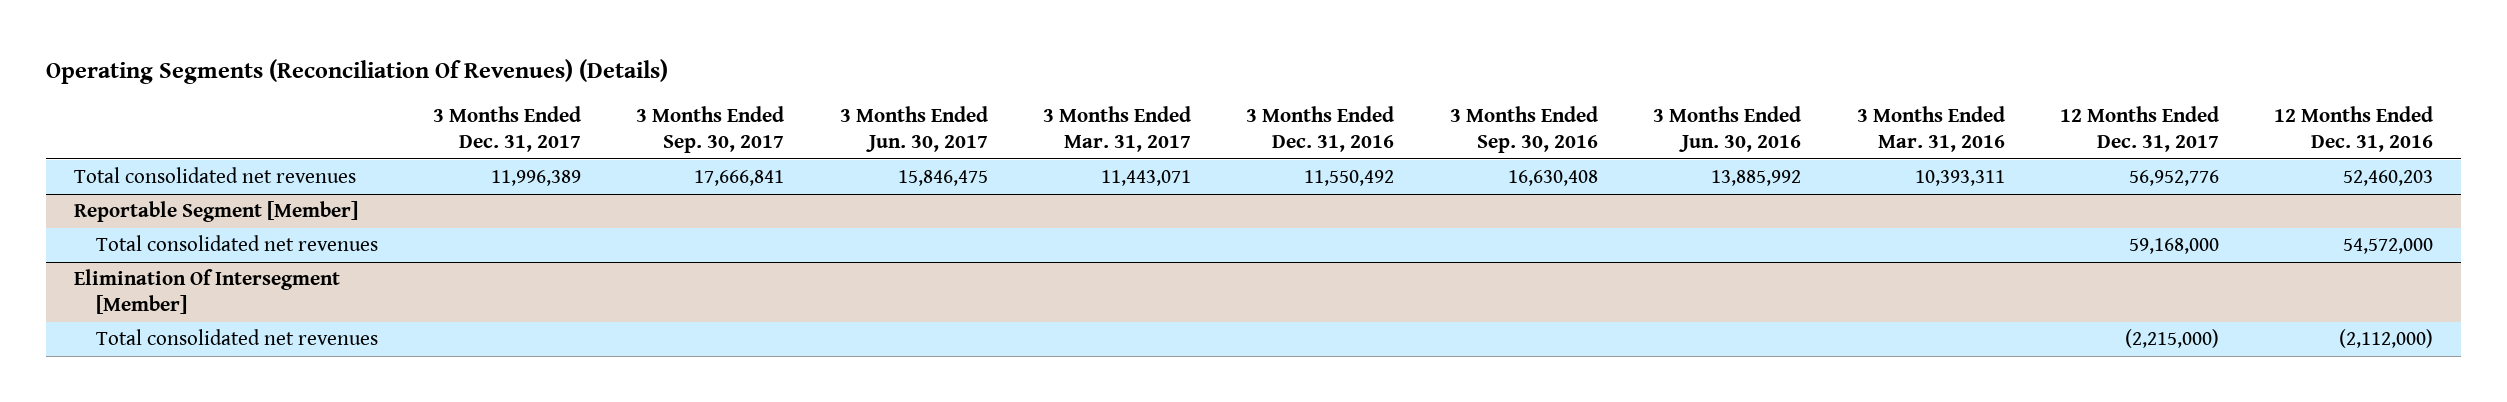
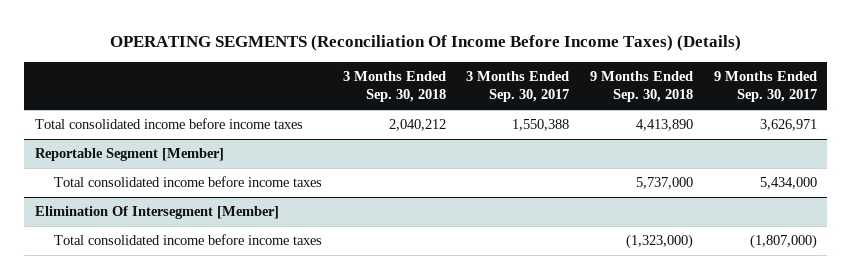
- Operating Segments (Reconciliation Of Revenues) (Details)
+ OPERATING SEGMENTS (Reconciliation Of Income Before Income Taxes) (Details)
- | 3 Months Ended Dec. 31, 2017 | 3 Months Ended Sep. 30, 2017 | 3 Months Ended Jun. 30, 2017 | 3 Months Ended Mar. 31, 2017 | 3 Months Ended Dec. 31, 2016 | 3 Months Ended Sep. 30, 2016 | 3 Months Ended Jun. 30, 2016 | 3 Months Ended Mar. 31, 2016 | 12 Months Ended Dec. 31, 2017 | 12 Months Ended Dec. 31, 2016
+ | 3 Months Ended Sep. 30, 2018 | 3 Months Ended Sep. 30, 2017 | 9 Months Ended Sep. 30, 2018 | 9 Months Ended Sep. 30, 2017
- Total consolidated net revenues | 11,996,389 | 17,666,841 | 15,846,475 | 11,443,071 | 11,550,492 | 16,630,408 | 13,885,992 | 10,393,311 | 56,952,776 | 52,460,203
+ Total consolidated income before income taxes | 2,040,212 | 1,550,388 | 4,413,890 | 3,626,971
@ Reportable Segment [Member]
- Total consolidated net revenues | | | | | | | | | 59,168,000 | 54,572,000
+ Total consolidated income before income taxes | | | 5,737,000 | 5,434,000
@ Elimination Of Intersegment [Member]
- Total consolidated net revenues | | | | | | | | | (2,215,000) | (2,112,000)
+ Total consolidated income before income taxes | | | (1,323,000) | (1,807,000)

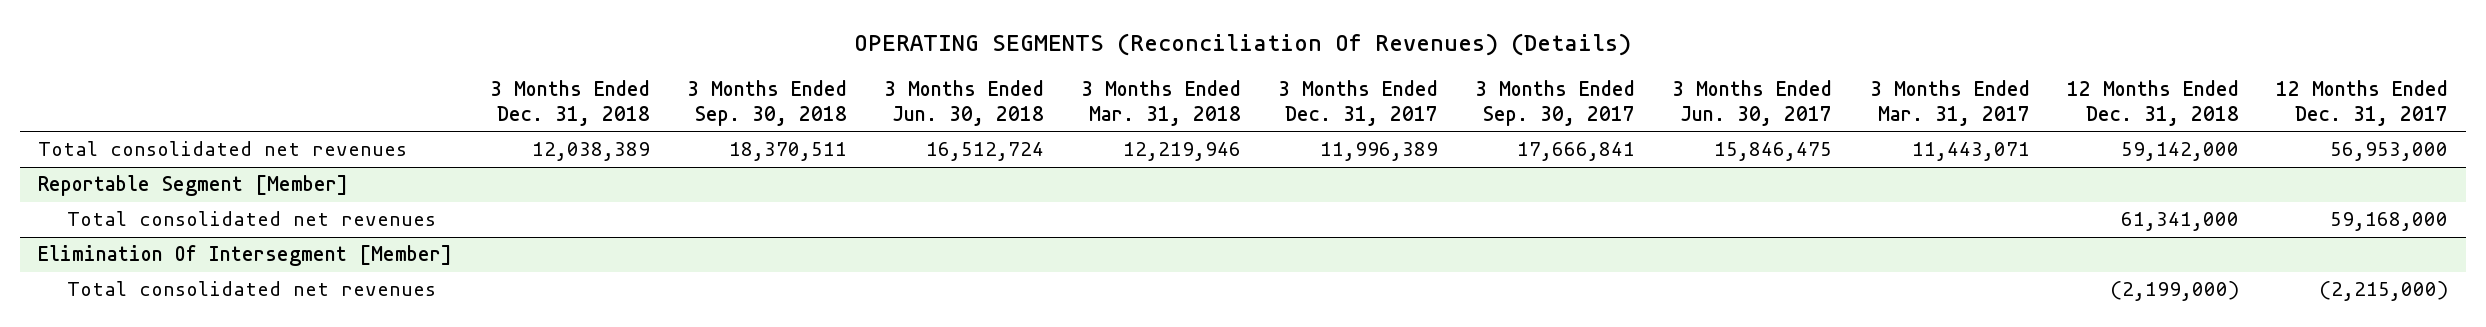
- OPERATING SEGMENTS (Reconciliation Of Income Before Income Taxes) (Details)
+ OPERATING SEGMENTS (Reconciliation Of Revenues) (Details)
- | 3 Months Ended Sep. 30, 2018 | 3 Months Ended Sep. 30, 2017 | 9 Months Ended Sep. 30, 2018 | 9 Months Ended Sep. 30, 2017
+ | 3 Months Ended Dec. 31, 2018 | 3 Months Ended Sep. 30, 2018 | 3 Months Ended Jun. 30, 2018 | 3 Months Ended Mar. 31, 2018 | 3 Months Ended Dec. 31, 2017 | 3 Months Ended Sep. 30, 2017 | 3 Months Ended Jun. 30, 2017 | 3 Months Ended Mar. 31, 2017 | 12 Months Ended Dec. 31, 2018 | 12 Months Ended Dec. 31, 2017
- Total consolidated income before income taxes | 2,040,212 | 1,550,388 | 4,413,890 | 3,626,971
+ Total consolidated net revenues | 12,038,389 | 18,370,511 | 16,512,724 | 12,219,946 | 11,996,389 | 17,666,841 | 15,846,475 | 11,443,071 | 59,142,000 | 56,953,000
@ Reportable Segment [Member]
- Total consolidated income before income taxes | | | 5,737,000 | 5,434,000
+ Total consolidated net revenues | | | | | | | | | 61,341,000 | 59,168,000
@ Elimination Of Intersegment [Member]
- Total consolidated income before income taxes | | | (1,323,000) | (1,807,000)
+ Total consolidated net revenues | | | | | | | | | (2,199,000) | (2,215,000)

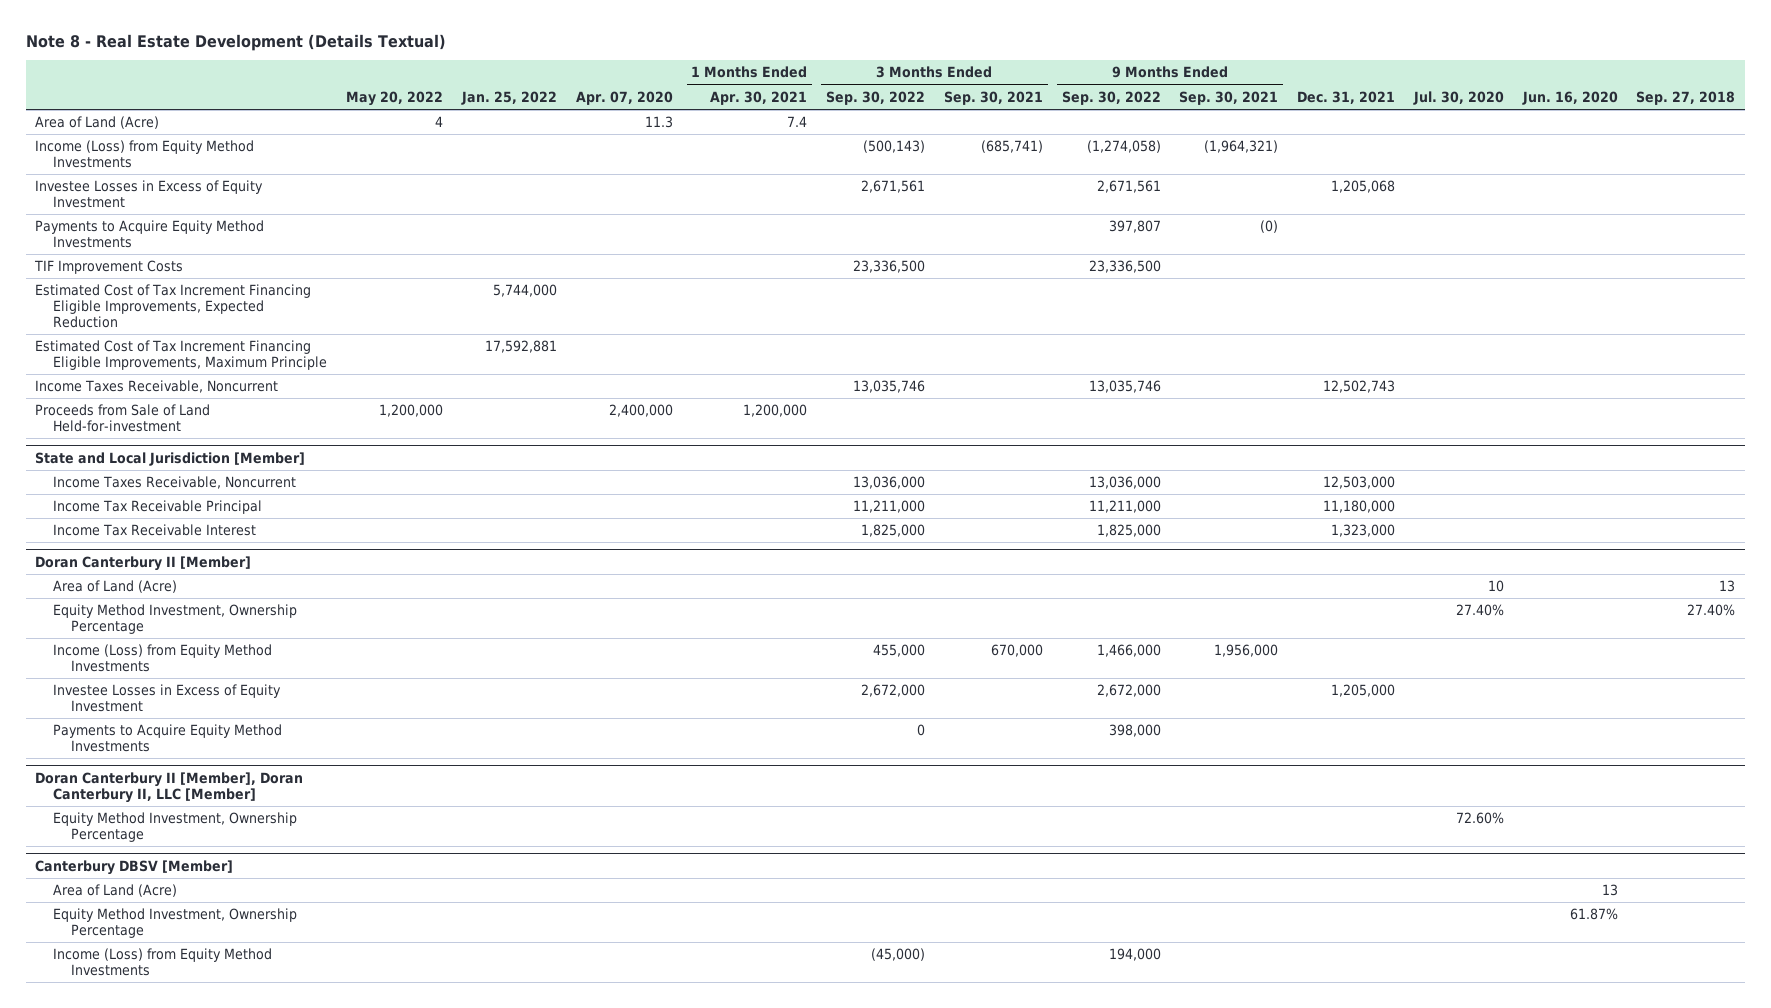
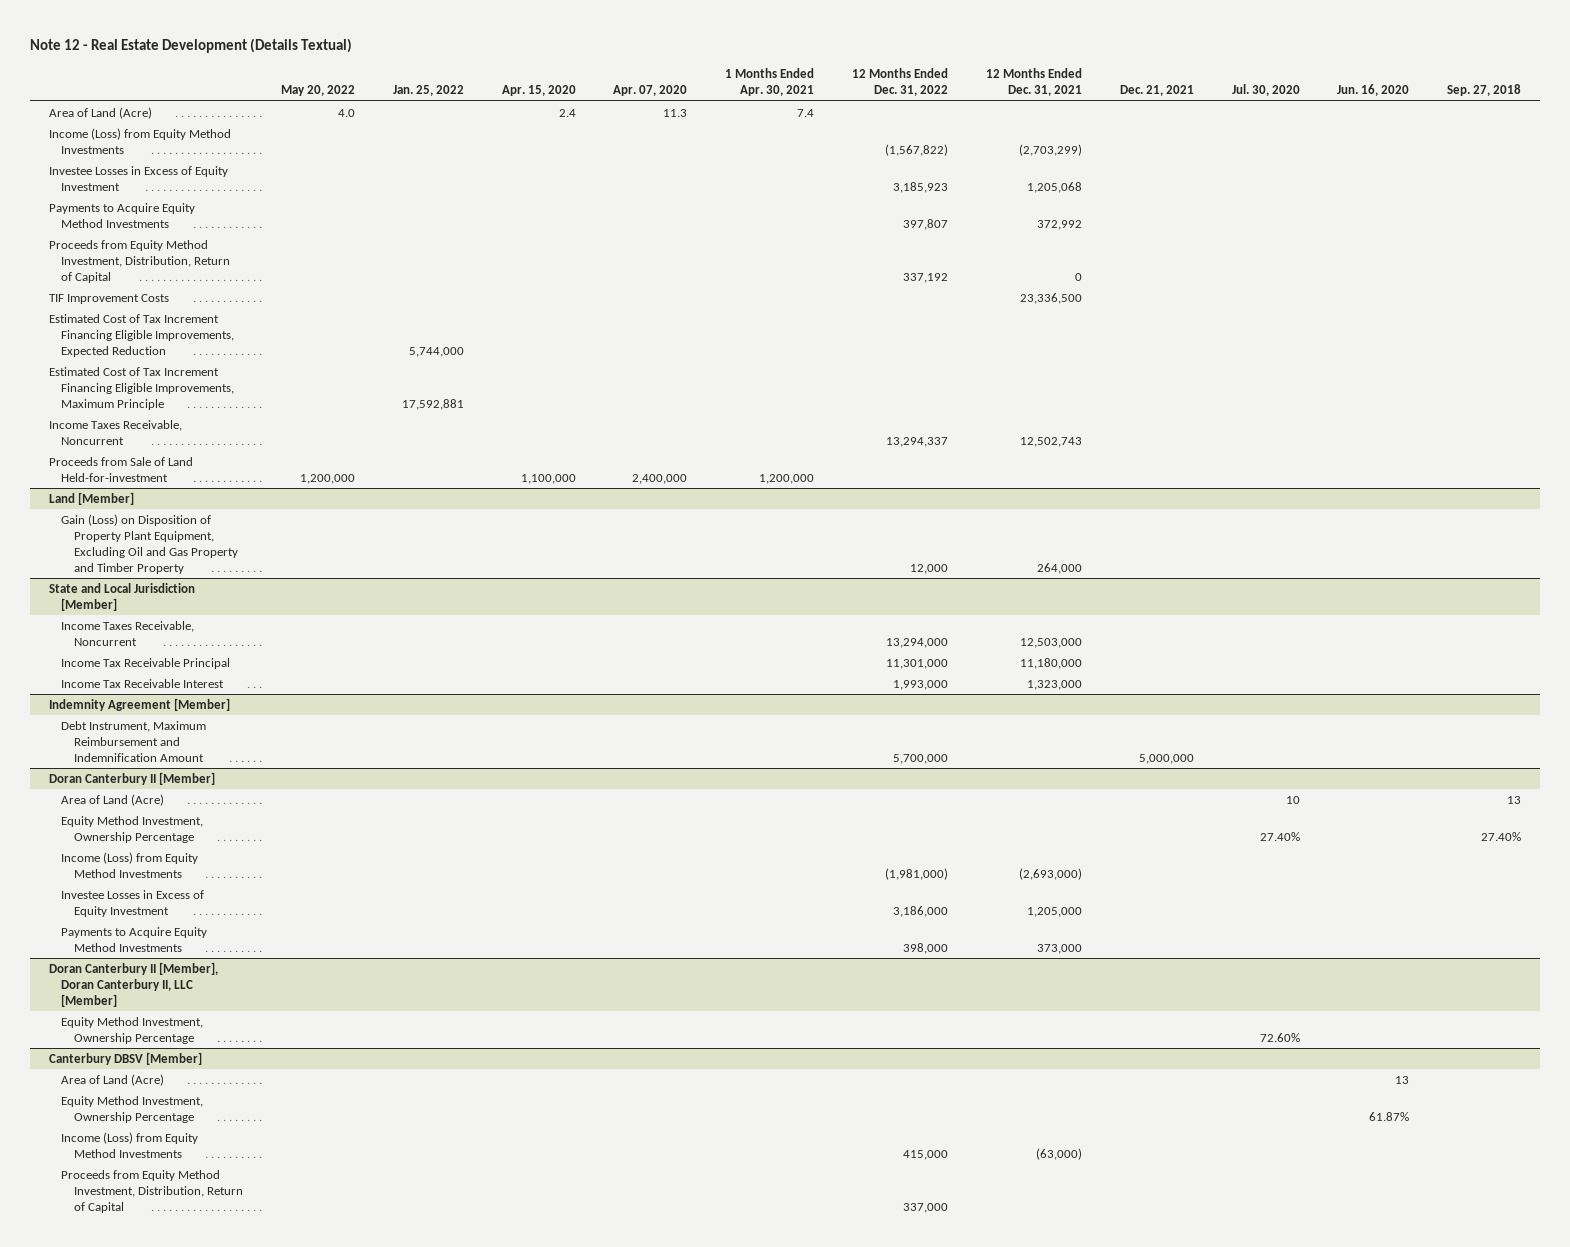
- Note 8 - Real Estate Development (Details Textual)
+ Note 12 - Real Estate Development (Details Textual)
- | May 20, 2022 | Jan. 25, 2022 | Apr. 07, 2020 | 1 Months Ended Apr. 30, 2021 | 3 Months Ended Sep. 30, 2022 | 3 Months Ended Sep. 30, 2021 | 9 Months Ended Sep. 30, 2022 | 9 Months Ended Sep. 30, 2021 | Dec. 31, 2021 | Jul. 30, 2020 | Jun. 16, 2020 | Sep. 27, 2018
+ | May 20, 2022 | Jan. 25, 2022 | Apr. 15, 2020 | Apr. 07, 2020 | 1 Months Ended Apr. 30, 2021 | 12 Months Ended Dec. 31, 2022 | 12 Months Ended Dec. 31, 2021 | Dec. 21, 2021 | Jul. 30, 2020 | Jun. 16, 2020 | Sep. 27, 2018
- Area of Land (Acre) | 4 | | 11.3 | 7.4 | | | | | | | |
+ Area of Land (Acre) | 4.0 | | 2.4 | 11.3 | 7.4 | | | | | |
+ Proceeds from Equity Method Investment, Distribution, Return of Capital | | | | | | 337,192 | 0 | | | |
+ Land [Member]
+ Gain (Loss) on Disposition of Property Plant Equipment, Excluding Oil and Gas Property and Timber Property | | | | | | 12,000 | 264,000 | | | |
+ Indemnity Agreement [Member]
+ Debt Instrument, Maximum Reimbursement and Indemnification Amount | | | | | | 5,700,000 | | 5,000,000 | | |
@ Canterbury DBSV [Member]
+ Proceeds from Equity Method Investment, Distribution, Return of Capital | | | | | | 337,000 | | | | |

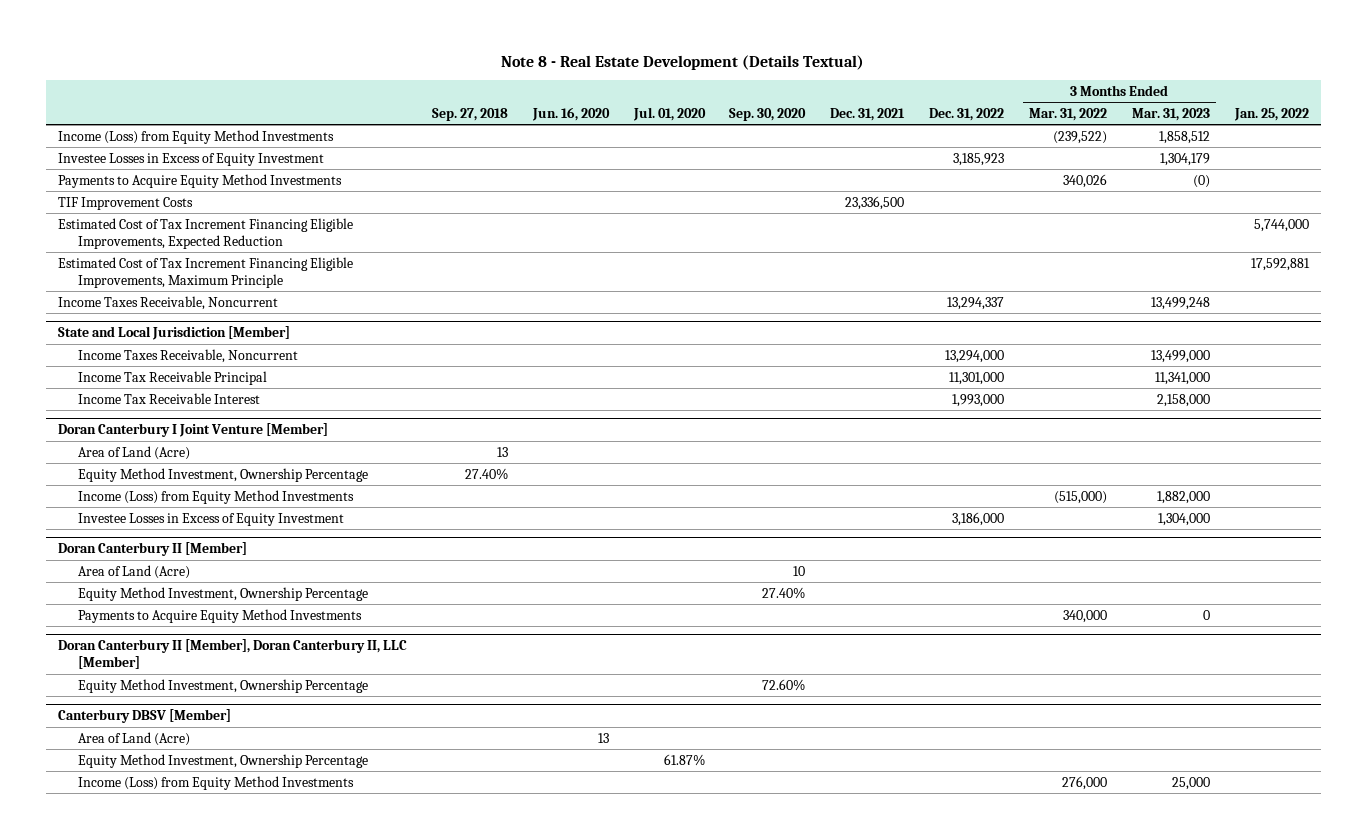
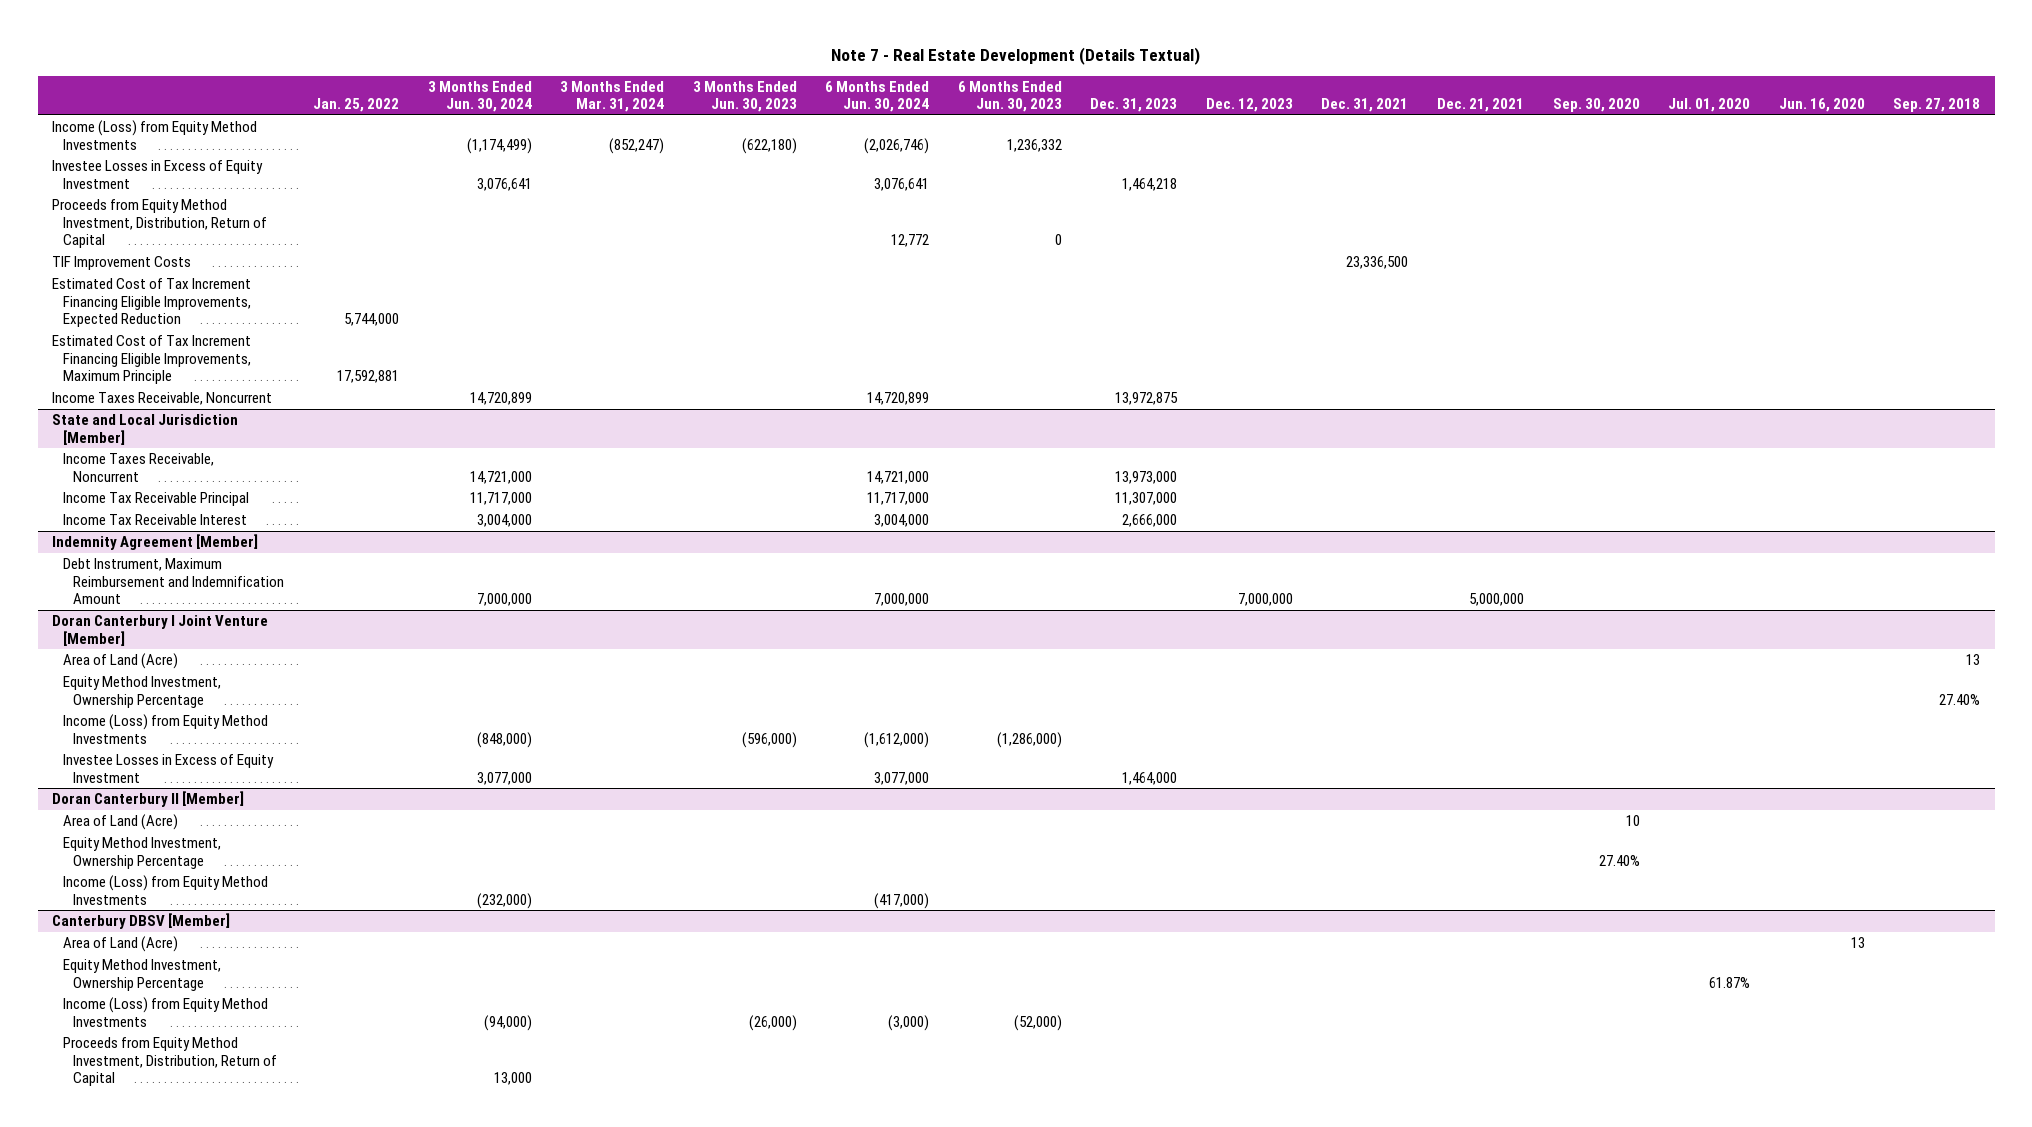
- Note 8 - Real Estate Development (Details Textual)
+ Note 7 - Real Estate Development (Details Textual)
- | Sep. 27, 2018 | Jun. 16, 2020 | Jul. 01, 2020 | Sep. 30, 2020 | Dec. 31, 2021 | Dec. 31, 2022 | 3 Months Ended Mar. 31, 2022 | 3 Months Ended Mar. 31, 2023 | Jan. 25, 2022
+ | Jan. 25, 2022 | 3 Months Ended Jun. 30, 2024 | 3 Months Ended Mar. 31, 2024 | 3 Months Ended Jun. 30, 2023 | 6 Months Ended Jun. 30, 2024 | 6 Months Ended Jun. 30, 2023 | Dec. 31, 2023 | Dec. 12, 2023 | Dec. 31, 2021 | Dec. 21, 2021 | Sep. 30, 2020 | Jul. 01, 2020 | Jun. 16, 2020 | Sep. 27, 2018
- Payments to Acquire Equity Method Investments | | | | | | | 340,026 | (0) |
+ Proceeds from Equity Method Investment, Distribution, Return of Capital | | | | | 12,772 | 0 | | | | | | | |
+ Indemnity Agreement [Member]
+ Debt Instrument, Maximum Reimbursement and Indemnification Amount | | 7,000,000 | | | 7,000,000 | | | 7,000,000 | | 5,000,000 | | | |
@ Doran Canterbury II [Member]
- Payments to Acquire Equity Method Investments | | | | | | | 340,000 | 0 |
- Doran Canterbury II [Member], Doran Canterbury II, LLC [Member]
- Equity Method Investment, Ownership Percentage | | | | 72.60% | | | | |
@ Doran Canterbury II [Member]
+ Income (Loss) from Equity Method Investments | | (232,000) | | | (417,000) | | | | | | | | |
@ Canterbury DBSV [Member]
+ Proceeds from Equity Method Investment, Distribution, Return of Capital | | 13,000 | | | | | | | | | | | |

